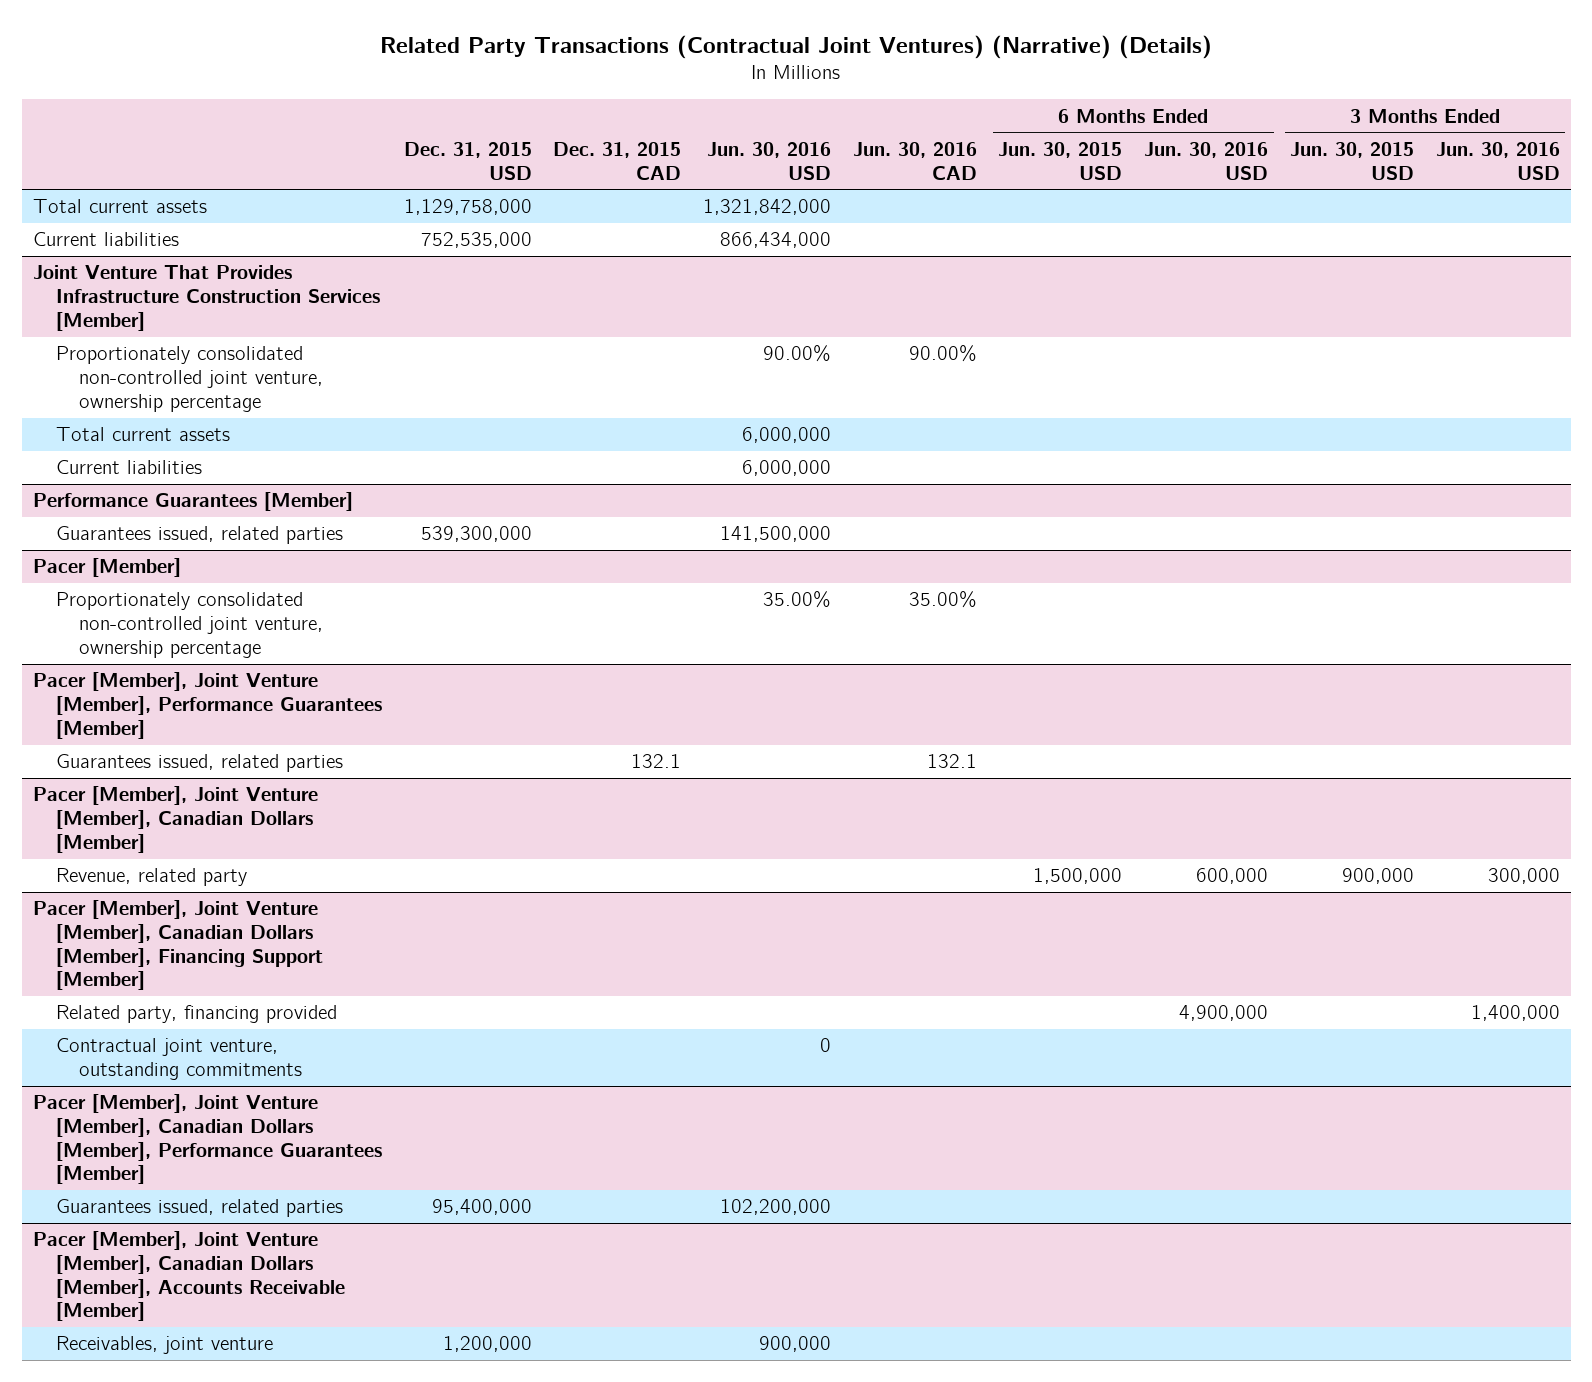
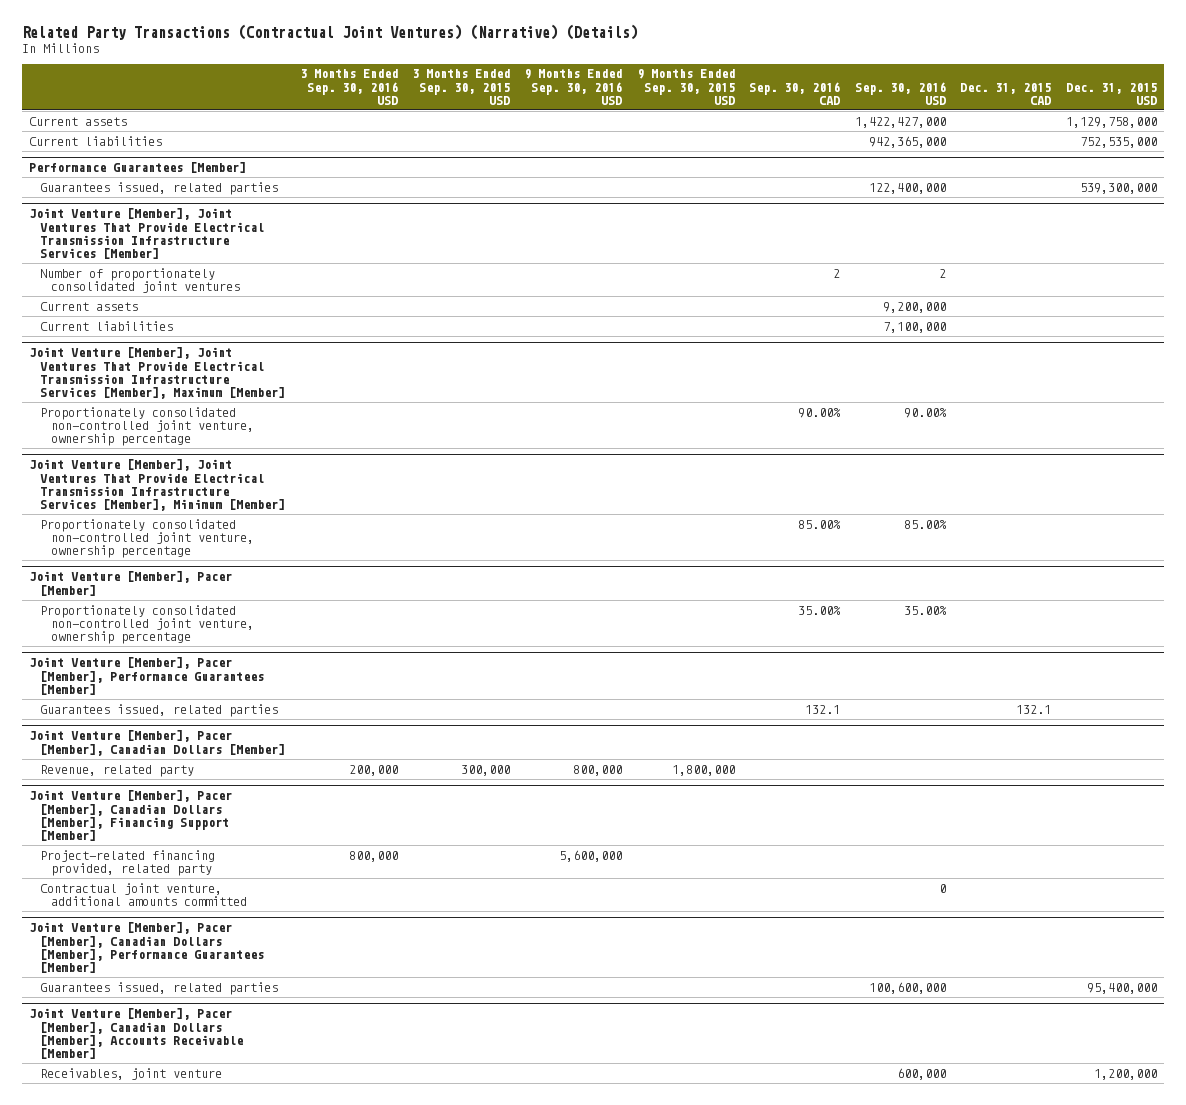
- | Dec. 31, 2015 USD | Dec. 31, 2015 CAD | Jun. 30, 2016 USD | Jun. 30, 2016 CAD | 6 Months Ended Jun. 30, 2015 USD | 6 Months Ended Jun. 30, 2016 USD | 3 Months Ended Jun. 30, 2015 USD | 3 Months Ended Jun. 30, 2016 USD
+ | 3 Months Ended Sep. 30, 2016 USD | 3 Months Ended Sep. 30, 2015 USD | 9 Months Ended Sep. 30, 2016 USD | 9 Months Ended Sep. 30, 2015 USD | Sep. 30, 2016 CAD | Sep. 30, 2016 USD | Dec. 31, 2015 CAD | Dec. 31, 2015 USD
- Total current assets | 1,129,758,000 | | 1,321,842,000 | | | | |
+ Current assets | | | | | | 1,422,427,000 | | 1,129,758,000
- Joint Venture That Provides Infrastructure Construction Services [Member]
- Proportionately consolidated non-controlled joint venture, ownership percentage | | | 90.00% | 90.00% | | | |
- Total current assets | | | 6,000,000 | | | | |
- Current liabilities | | | 6,000,000 | | | | |
- Pacer [Member]
+ Joint Venture [Member], Joint Ventures That Provide Electrical Transmission Infrastructure Services [Member]
+ Number of proportionately consolidated joint ventures | | | | | 2 | 2 | |
+ Current assets | | | | | | 9,200,000 | |
+ Current liabilities | | | | | | 7,100,000 | |
+ Joint Venture [Member], Joint Ventures That Provide Electrical Transmission Infrastructure Services [Member], Maximum [Member]
+ Proportionately consolidated non-controlled joint venture, ownership percentage | | | | | 90.00% | 90.00% | |
+ Joint Venture [Member], Joint Ventures That Provide Electrical Transmission Infrastructure Services [Member], Minimum [Member]
+ Proportionately consolidated non-controlled joint venture, ownership percentage | | | | | 85.00% | 85.00% | |
+ Joint Venture [Member], Pacer [Member]
- Pacer [Member], Joint Venture [Member], Performance Guarantees [Member]
+ Joint Venture [Member], Pacer [Member], Performance Guarantees [Member]
- Pacer [Member], Joint Venture [Member], Canadian Dollars [Member]
+ Joint Venture [Member], Pacer [Member], Canadian Dollars [Member]
- Pacer [Member], Joint Venture [Member], Canadian Dollars [Member], Financing Support [Member]
- Related party, financing provided | | | | | | 4,900,000 | | 1,400,000
- Contractual joint venture, outstanding commitments | | | 0 | | | | |
- Pacer [Member], Joint Venture [Member], Canadian Dollars [Member], Performance Guarantees [Member]
+ Joint Venture [Member], Pacer [Member], Canadian Dollars [Member], Financing Support [Member]
+ Project-related financing provided, related party | 800,000 | | 5,600,000 | | | | |
+ Contractual joint venture, additional amounts committed | | | | | | 0 | |
+ Joint Venture [Member], Pacer [Member], Canadian Dollars [Member], Performance Guarantees [Member]
- Pacer [Member], Joint Venture [Member], Canadian Dollars [Member], Accounts Receivable [Member]
+ Joint Venture [Member], Pacer [Member], Canadian Dollars [Member], Accounts Receivable [Member]

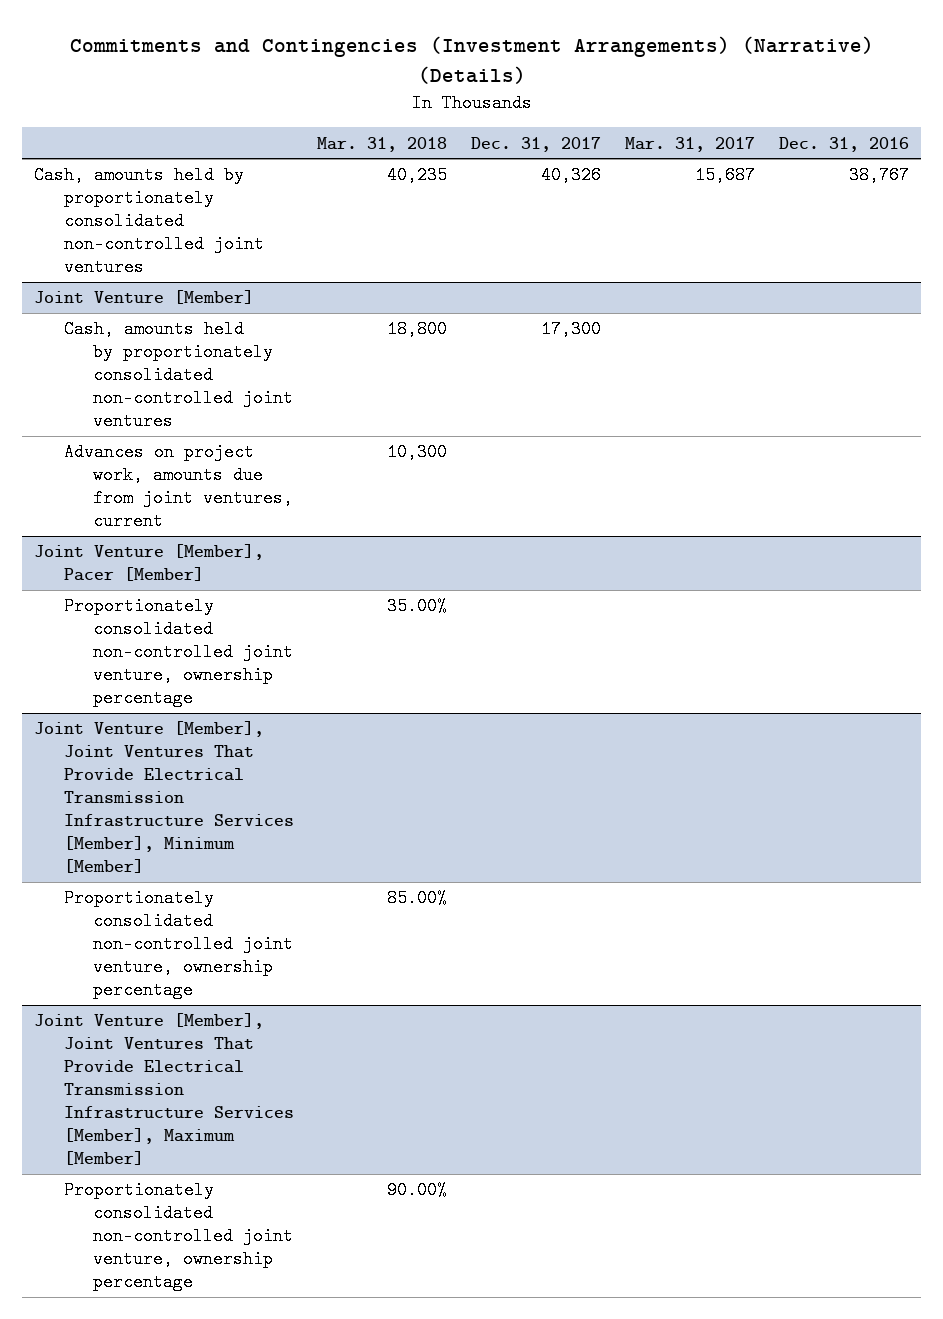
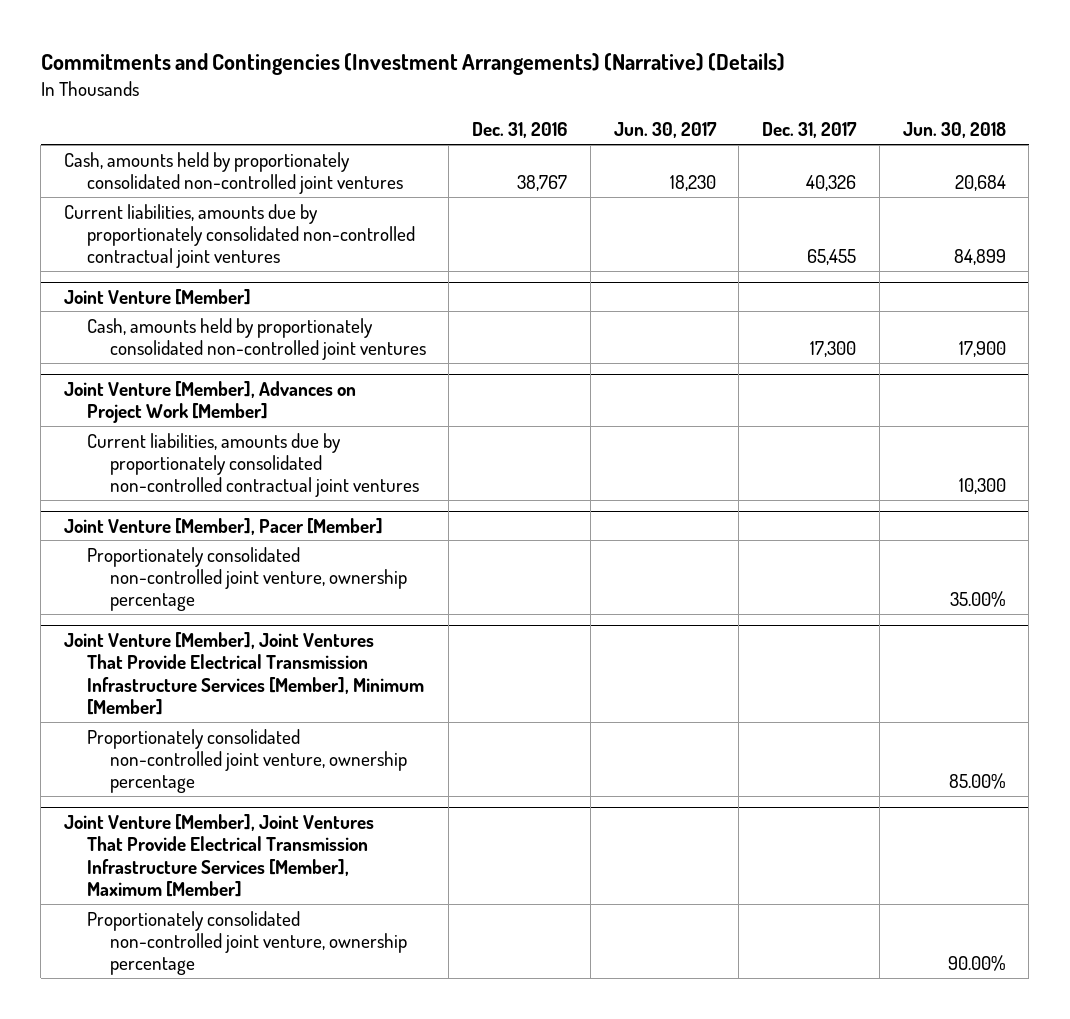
- | Mar. 31, 2018 | Dec. 31, 2017 | Mar. 31, 2017 | Dec. 31, 2016
+ | Dec. 31, 2016 | Jun. 30, 2017 | Dec. 31, 2017 | Jun. 30, 2018
+ Current liabilities, amounts due by proportionately consolidated non-controlled contractual joint ventures | | | 65,455 | 84,899
@ Joint Venture [Member]
- Advances on project work, amounts due from joint ventures, current | 10,300 | | |
+ Joint Venture [Member], Advances on Project Work [Member]
+ Current liabilities, amounts due by proportionately consolidated non-controlled contractual joint ventures | | | | 10,300

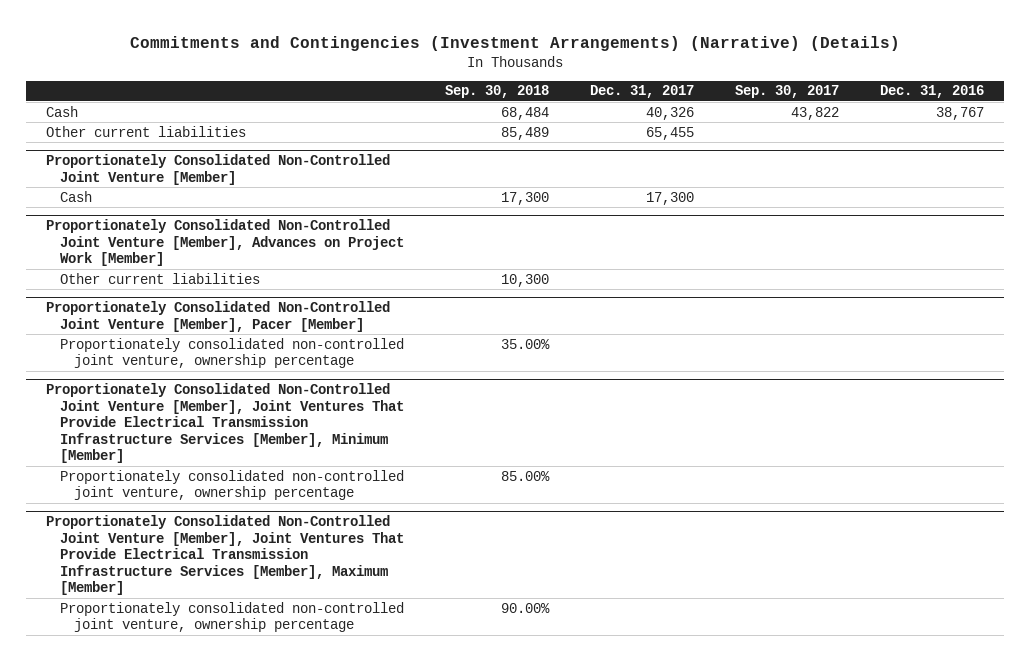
- | Dec. 31, 2016 | Jun. 30, 2017 | Dec. 31, 2017 | Jun. 30, 2018
+ | Sep. 30, 2018 | Dec. 31, 2017 | Sep. 30, 2017 | Dec. 31, 2016
- Cash, amounts held by proportionately consolidated non-controlled joint ventures | 38,767 | 18,230 | 40,326 | 20,684
- Current liabilities, amounts due by proportionately consolidated non-controlled contractual joint ventures | | | 65,455 | 84,899
- Joint Venture [Member]
- Cash, amounts held by proportionately consolidated non-controlled joint ventures | | | 17,300 | 17,900
- Joint Venture [Member], Advances on Project Work [Member]
- Current liabilities, amounts due by proportionately consolidated non-controlled contractual joint ventures | | | | 10,300
- Joint Venture [Member], Pacer [Member]
+ Cash | 68,484 | 40,326 | 43,822 | 38,767
+ Other current liabilities | 85,489 | 65,455 | |
+ Proportionately Consolidated Non-Controlled Joint Venture [Member]
+ Cash | 17,300 | 17,300 | |
+ Proportionately Consolidated Non-Controlled Joint Venture [Member], Advances on Project Work [Member]
+ Other current liabilities | 10,300 | | |
+ Proportionately Consolidated Non-Controlled Joint Venture [Member], Pacer [Member]
- Joint Venture [Member], Joint Ventures That Provide Electrical Transmission Infrastructure Services [Member], Minimum [Member]
+ Proportionately Consolidated Non-Controlled Joint Venture [Member], Joint Ventures That Provide Electrical Transmission Infrastructure Services [Member], Minimum [Member]
- Joint Venture [Member], Joint Ventures That Provide Electrical Transmission Infrastructure Services [Member], Maximum [Member]
+ Proportionately Consolidated Non-Controlled Joint Venture [Member], Joint Ventures That Provide Electrical Transmission Infrastructure Services [Member], Maximum [Member]

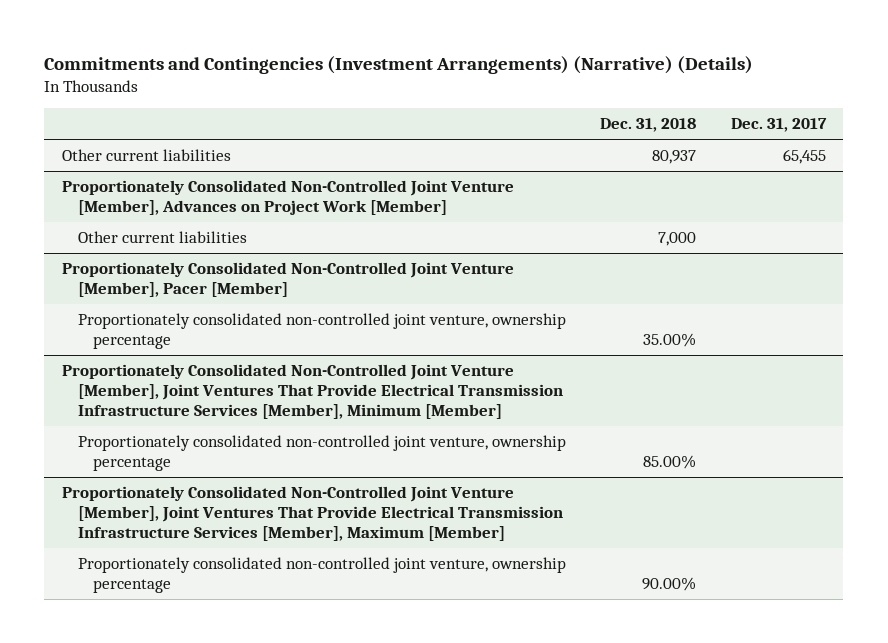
- | Sep. 30, 2018 | Dec. 31, 2017 | Sep. 30, 2017 | Dec. 31, 2016
+ | Dec. 31, 2018 | Dec. 31, 2017
- Cash | 68,484 | 40,326 | 43,822 | 38,767
- Proportionately Consolidated Non-Controlled Joint Venture [Member]
- Cash | 17,300 | 17,300 | |

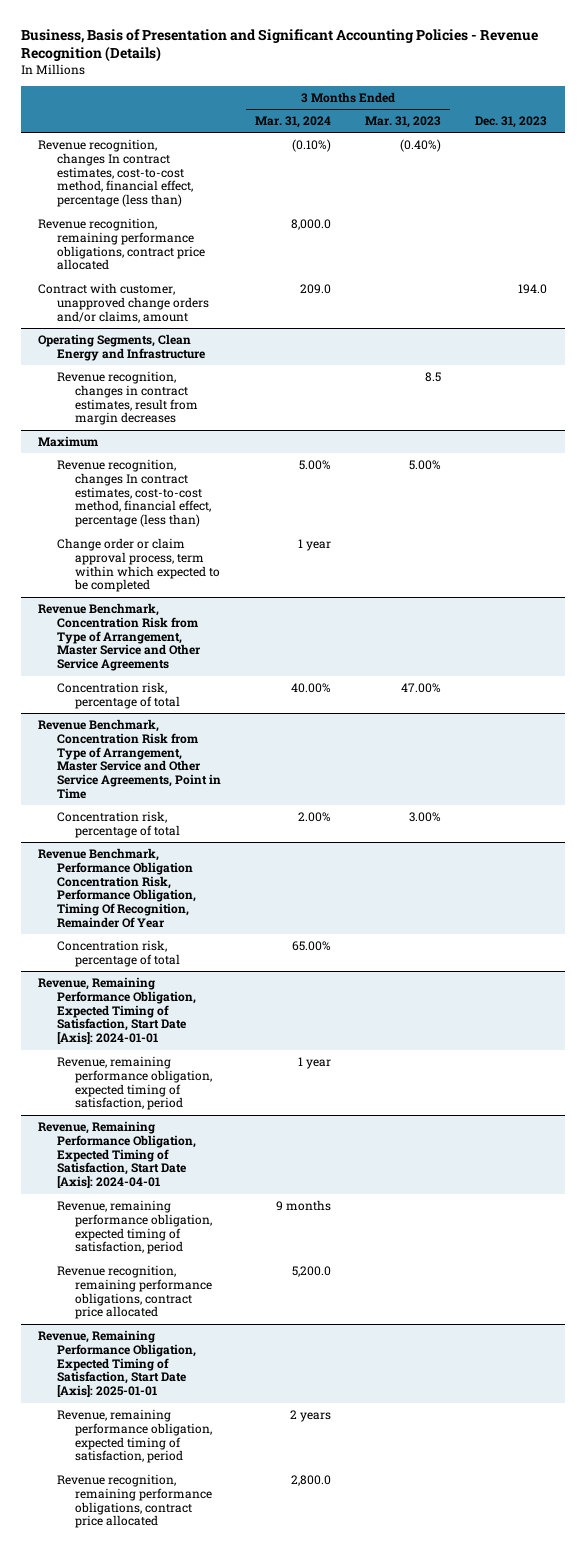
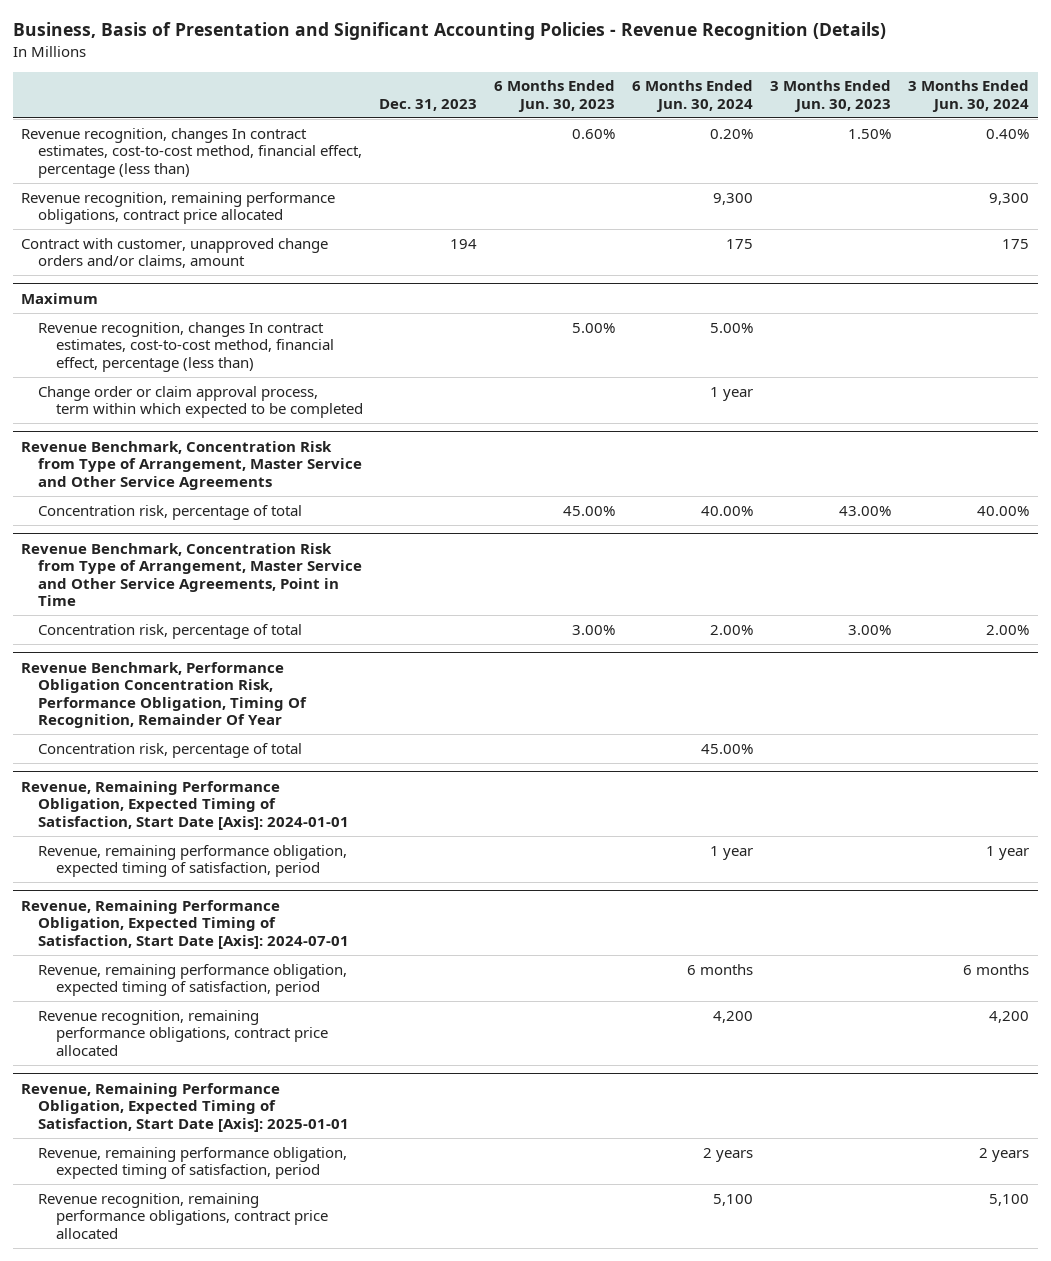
- | 3 Months Ended Mar. 31, 2024 | 3 Months Ended Mar. 31, 2023 | Dec. 31, 2023
+ | Dec. 31, 2023 | 6 Months Ended Jun. 30, 2023 | 6 Months Ended Jun. 30, 2024 | 3 Months Ended Jun. 30, 2023 | 3 Months Ended Jun. 30, 2024
- Contract with customer, unapproved change orders and/or claims, amount | 209.0 | | 194.0
- Operating Segments, Clean Energy and Infrastructure
- Revenue recognition, changes in contract estimates, result from margin decreases | | 8.5 |
+ Contract with customer, unapproved change orders and/or claims, amount | 194 | | 175 | | 175
- Revenue, Remaining Performance Obligation, Expected Timing of Satisfaction, Start Date [Axis]: 2024-04-01
- Revenue, remaining performance obligation, expected timing of satisfaction, period | 9 months | |
- Revenue recognition, remaining performance obligations, contract price allocated | 5,200.0 | |
+ Revenue, Remaining Performance Obligation, Expected Timing of Satisfaction, Start Date [Axis]: 2024-07-01
+ Revenue, remaining performance obligation, expected timing of satisfaction, period | | | 6 months | | 6 months
+ Revenue recognition, remaining performance obligations, contract price allocated | | | 4,200 | | 4,200

